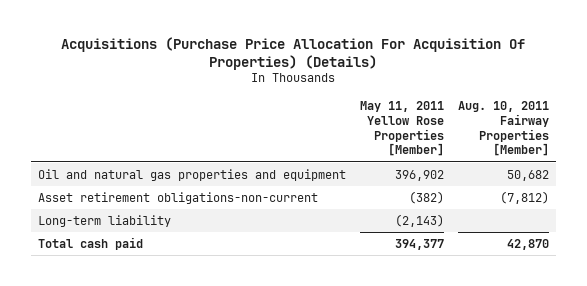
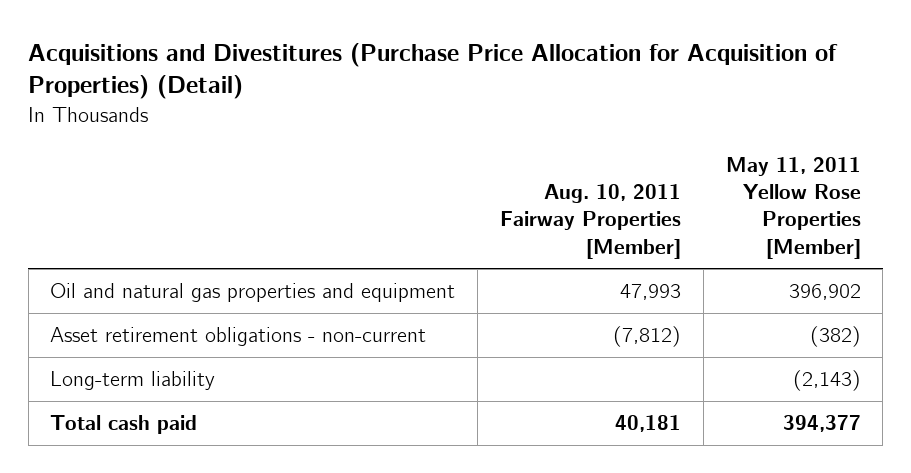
- Acquisitions (Purchase Price Allocation For Acquisition Of Properties) (Details)
+ Acquisitions and Divestitures (Purchase Price Allocation for Acquisition of Properties) (Detail)
- | May 11, 2011 Yellow Rose Properties [Member] | Aug. 10, 2011 Fairway Properties [Member]
+ | Aug. 10, 2011 Fairway Properties [Member] | May 11, 2011 Yellow Rose Properties [Member]
- Oil and natural gas properties and equipment | 396,902 | 50,682
- Asset retirement obligations-non-current | (382) | (7,812)
+ Oil and natural gas properties and equipment | 47,993 | 396,902
+ Asset retirement obligations - non-current | (7,812) | (382)
- Total cash paid | 394,377 | 42,870
+ Total cash paid | 40,181 | 394,377

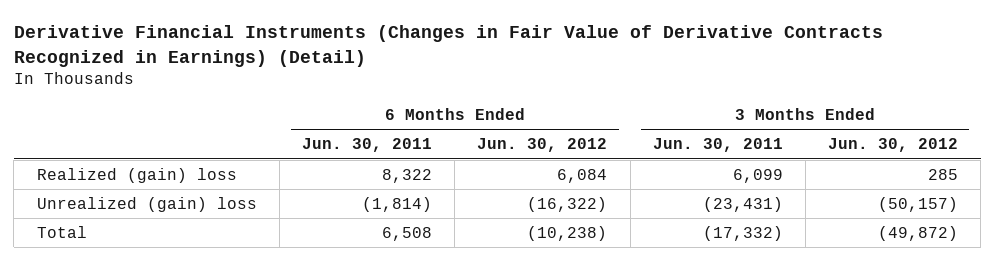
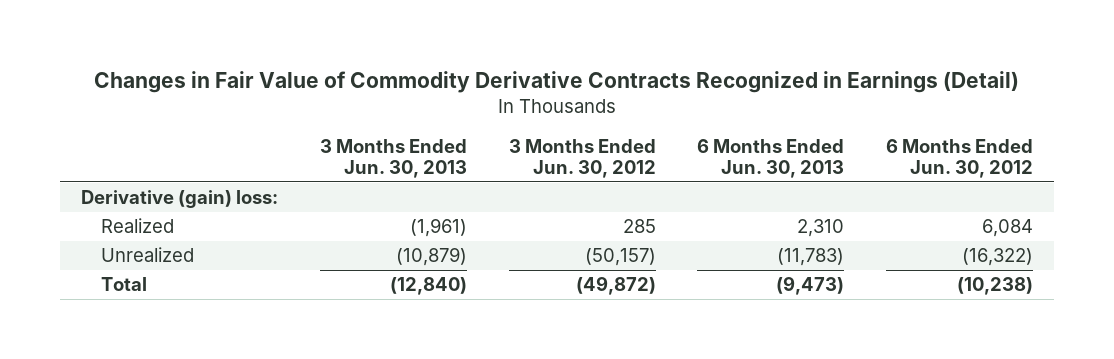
- Derivative Financial Instruments (Changes in Fair Value of Derivative Contracts Recognized in Earnings) (Detail)
+ Changes in Fair Value of Commodity Derivative Contracts Recognized in Earnings (Detail)
- | 6 Months Ended Jun. 30, 2011 | 6 Months Ended Jun. 30, 2012 | 3 Months Ended Jun. 30, 2011 | 3 Months Ended Jun. 30, 2012
+ | 3 Months Ended Jun. 30, 2013 | 3 Months Ended Jun. 30, 2012 | 6 Months Ended Jun. 30, 2013 | 6 Months Ended Jun. 30, 2012
- Realized (gain) loss | 8,322 | 6,084 | 6,099 | 285
- Unrealized (gain) loss | (1,814) | (16,322) | (23,431) | (50,157)
+ Derivative (gain) loss:
+ Realized | (1,961) | 285 | 2,310 | 6,084
+ Unrealized | (10,879) | (50,157) | (11,783) | (16,322)

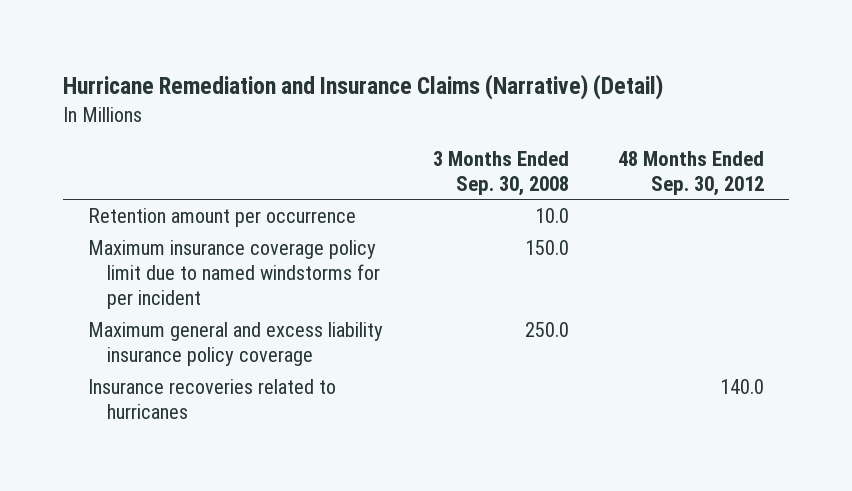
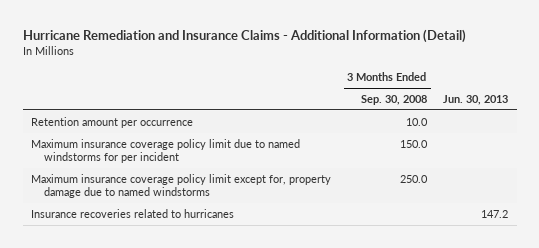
- Hurricane Remediation and Insurance Claims (Narrative) (Detail)
+ Hurricane Remediation and Insurance Claims - Additional Information (Detail)
- | 3 Months Ended Sep. 30, 2008 | 48 Months Ended Sep. 30, 2012
+ | 3 Months Ended Sep. 30, 2008 | Jun. 30, 2013
- Maximum general and excess liability insurance policy coverage | 250.0 |
+ Maximum insurance coverage policy limit except for, property damage due to named windstorms | 250.0 |

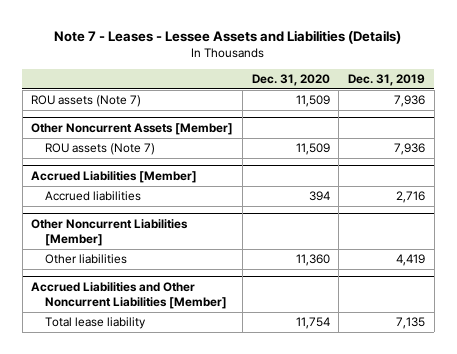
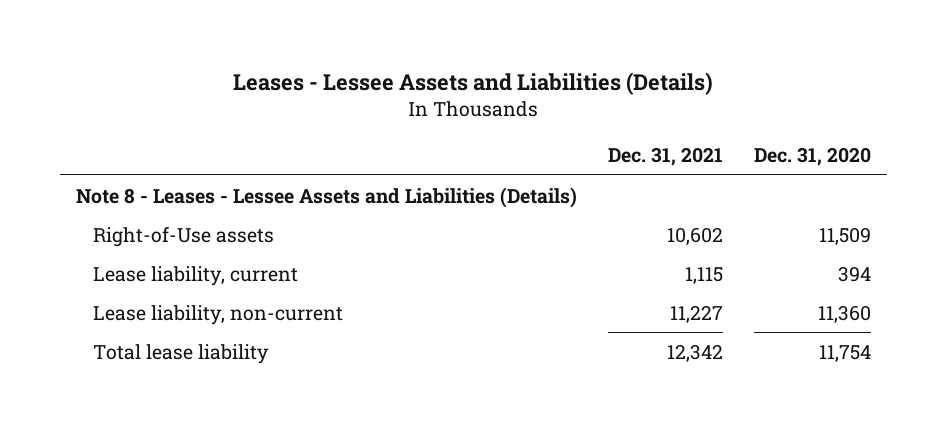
- Note 7 - Leases - Lessee Assets and Liabilities (Details)
+ Leases - Lessee Assets and Liabilities (Details)
- | Dec. 31, 2020 | Dec. 31, 2019
+ | Dec. 31, 2021 | Dec. 31, 2020
- ROU assets (Note 7) | 11,509 | 7,936
- Other Noncurrent Assets [Member]
- ROU assets (Note 7) | 11,509 | 7,936
- Accrued Liabilities [Member]
- Accrued liabilities | 394 | 2,716
- Other Noncurrent Liabilities [Member]
- Other liabilities | 11,360 | 4,419
- Accrued Liabilities and Other Noncurrent Liabilities [Member]
+ Note 8 - Leases - Lessee Assets and Liabilities (Details)
+ Right-of-Use assets | 10,602 | 11,509
+ Lease liability, current | 1,115 | 394
+ Lease liability, non-current | 11,227 | 11,360

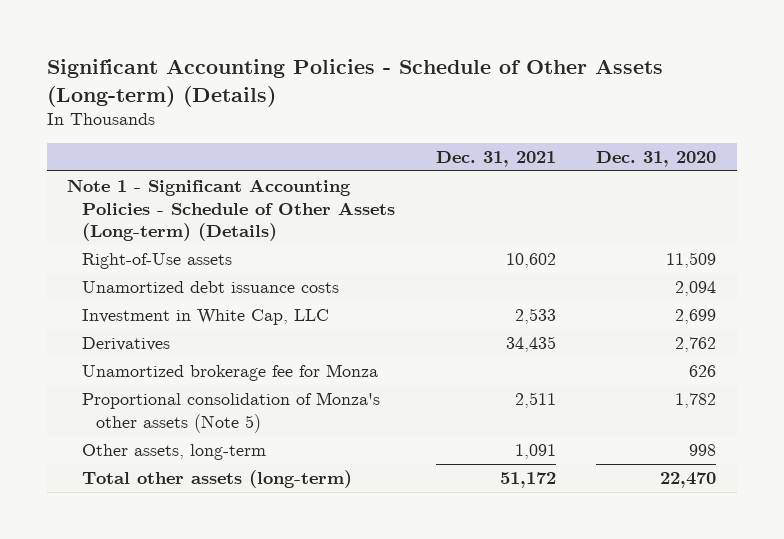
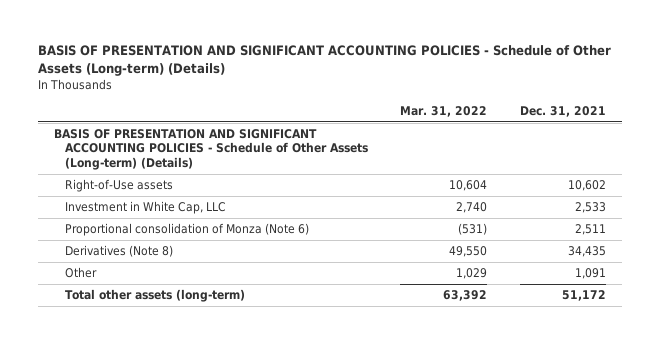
- Significant Accounting Policies - Schedule of Other Assets (Long-term) (Details)
+ BASIS OF PRESENTATION AND SIGNIFICANT ACCOUNTING POLICIES - Schedule of Other Assets (Long-term) (Details)
- | Dec. 31, 2021 | Dec. 31, 2020
+ | Mar. 31, 2022 | Dec. 31, 2021
- Note 1 - Significant Accounting Policies - Schedule of Other Assets (Long-term) (Details)
+ BASIS OF PRESENTATION AND SIGNIFICANT ACCOUNTING POLICIES - Schedule of Other Assets (Long-term) (Details)
- Unamortized debt issuance costs | | 2,094
- Derivatives | 34,435 | 2,762
- Unamortized brokerage fee for Monza | | 626
- Proportional consolidation of Monza's other assets (Note 5) | 2,511 | 1,782
- Other assets, long-term | 1,091 | 998
+ Proportional consolidation of Monza (Note 6) | (531) | 2,511
+ Derivatives (Note 8) | 49,550 | 34,435
+ Other | 1,029 | 1,091

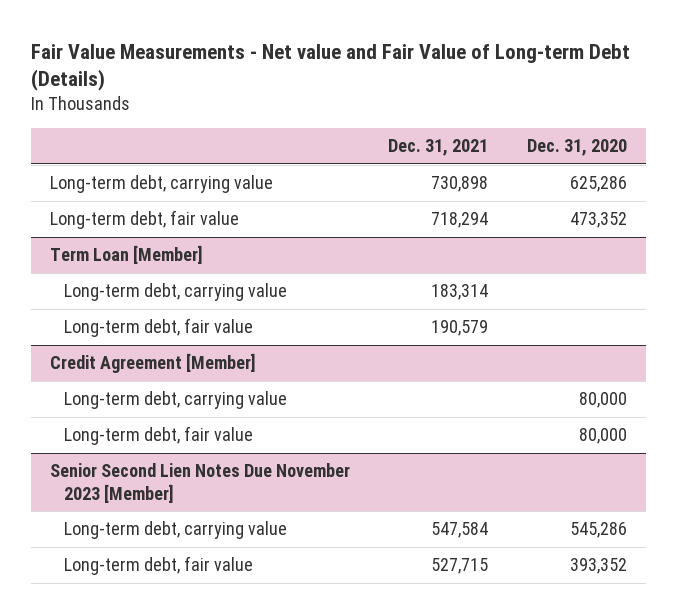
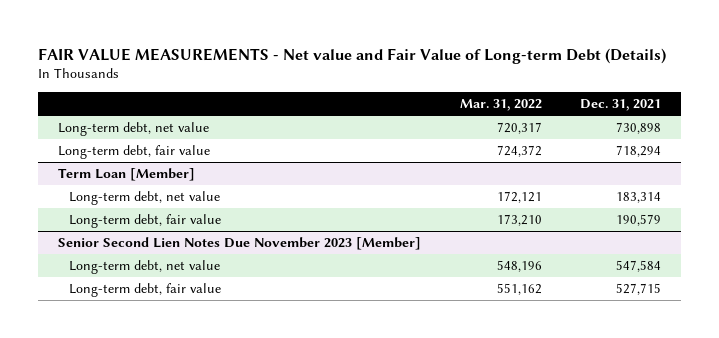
- Fair Value Measurements - Net value and Fair Value of Long-term Debt (Details)
+ FAIR VALUE MEASUREMENTS - Net value and Fair Value of Long-term Debt (Details)
- | Dec. 31, 2021 | Dec. 31, 2020
+ | Mar. 31, 2022 | Dec. 31, 2021
- Long-term debt, carrying value | 730,898 | 625,286
+ Long-term debt, net value | 720,317 | 730,898
@ Term Loan [Member]
- Long-term debt, carrying value | 183,314 |
+ Long-term debt, net value | 172,121 | 183,314
- Credit Agreement [Member]
- Long-term debt, carrying value | | 80,000
- Long-term debt, fair value | | 80,000
@ Senior Second Lien Notes Due November 2023 [Member]
- Long-term debt, carrying value | 547,584 | 545,286
+ Long-term debt, net value | 548,196 | 547,584

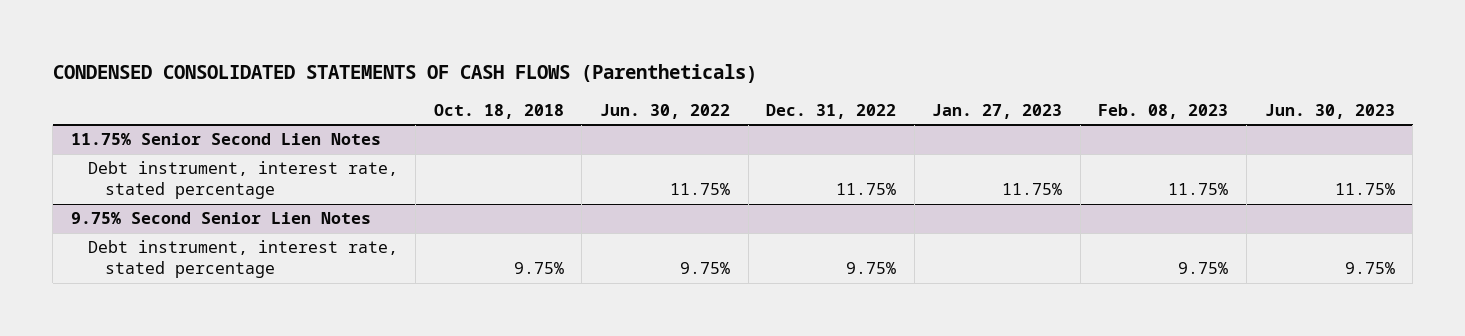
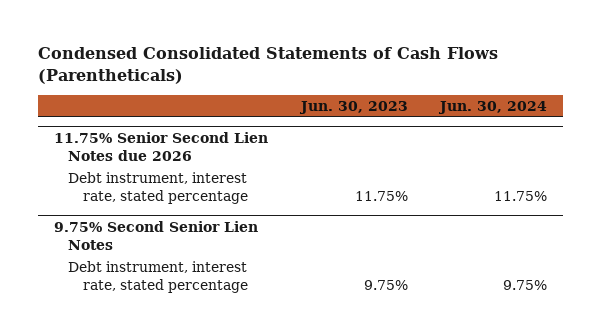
- CONDENSED CONSOLIDATED STATEMENTS OF CASH FLOWS (Parentheticals)
+ Condensed Consolidated Statements of Cash Flows (Parentheticals)
- | Oct. 18, 2018 | Jun. 30, 2022 | Dec. 31, 2022 | Jan. 27, 2023 | Feb. 08, 2023 | Jun. 30, 2023
+ | Jun. 30, 2023 | Jun. 30, 2024
- 11.75% Senior Second Lien Notes
+ 11.75% Senior Second Lien Notes due 2026

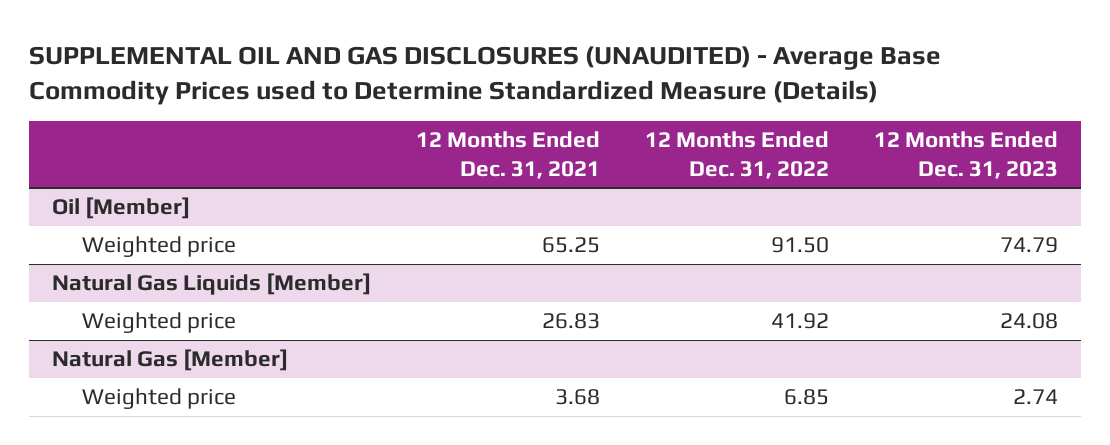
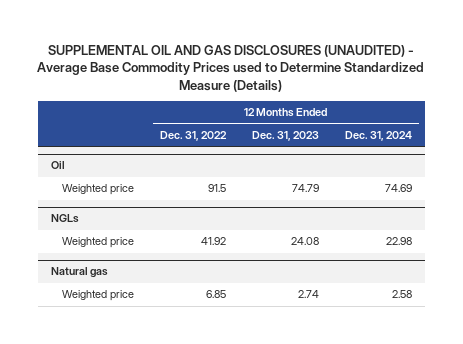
- | 12 Months Ended Dec. 31, 2021 | 12 Months Ended Dec. 31, 2022 | 12 Months Ended Dec. 31, 2023
+ | 12 Months Ended Dec. 31, 2022 | 12 Months Ended Dec. 31, 2023 | 12 Months Ended Dec. 31, 2024
- Oil [Member]
- Weighted price | 65.25 | 91.50 | 74.79
- Natural Gas Liquids [Member]
+ Oil
+ Weighted price | 91.5 | 74.79 | 74.69
+ NGLs
- Natural Gas [Member]
+ Natural gas

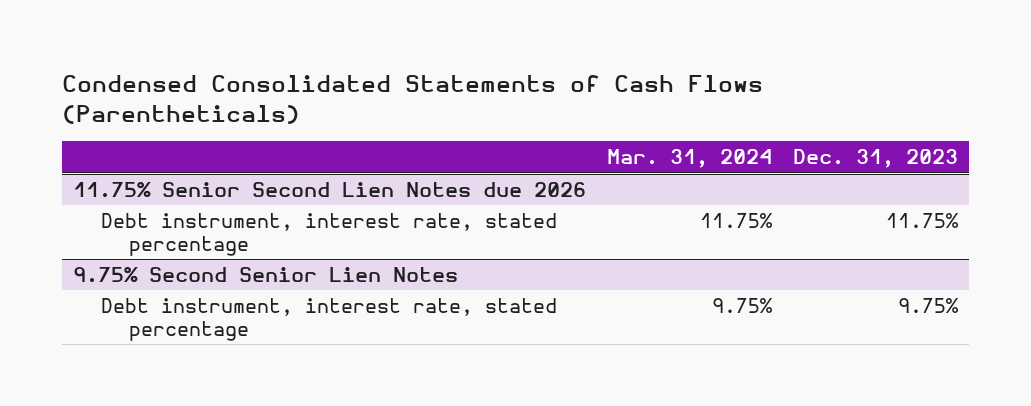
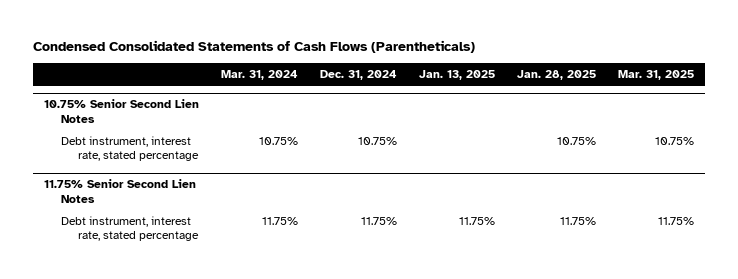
- | Mar. 31, 2024 | Dec. 31, 2023
+ | Mar. 31, 2024 | Dec. 31, 2024 | Jan. 13, 2025 | Jan. 28, 2025 | Mar. 31, 2025
- 11.75% Senior Second Lien Notes due 2026
+ 10.75% Senior Second Lien Notes
+ Debt instrument, interest rate, stated percentage | 10.75% | 10.75% | | 10.75% | 10.75%
+ 11.75% Senior Second Lien Notes
- 9.75% Second Senior Lien Notes
- Debt instrument, interest rate, stated percentage | 9.75% | 9.75%

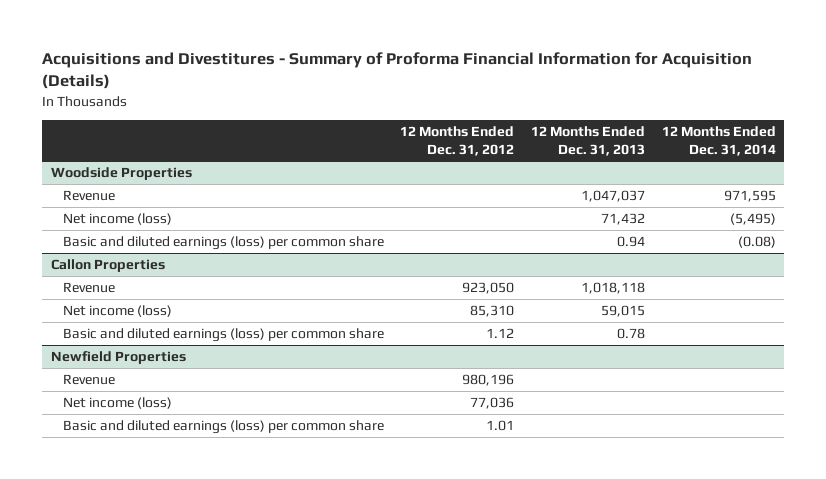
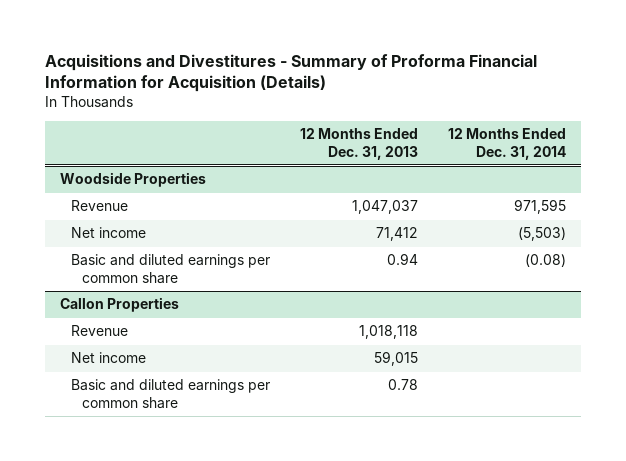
- | 12 Months Ended Dec. 31, 2012 | 12 Months Ended Dec. 31, 2013 | 12 Months Ended Dec. 31, 2014
+ | 12 Months Ended Dec. 31, 2013 | 12 Months Ended Dec. 31, 2014
@ Woodside Properties
- Net income (loss) | | 71,432 | (5,495)
- Basic and diluted earnings (loss) per common share | | 0.94 | (0.08)
+ Net income | 71,412 | (5,503)
+ Basic and diluted earnings per common share | 0.94 | (0.08)
@ Callon Properties
- Net income (loss) | 85,310 | 59,015 |
- Basic and diluted earnings (loss) per common share | 1.12 | 0.78 |
- Newfield Properties
- Revenue | 980,196 | |
- Net income (loss) | 77,036 | |
- Basic and diluted earnings (loss) per common share | 1.01 | |
@ Callon Properties
+ Net income | 59,015 |
+ Basic and diluted earnings per common share | 0.78 |

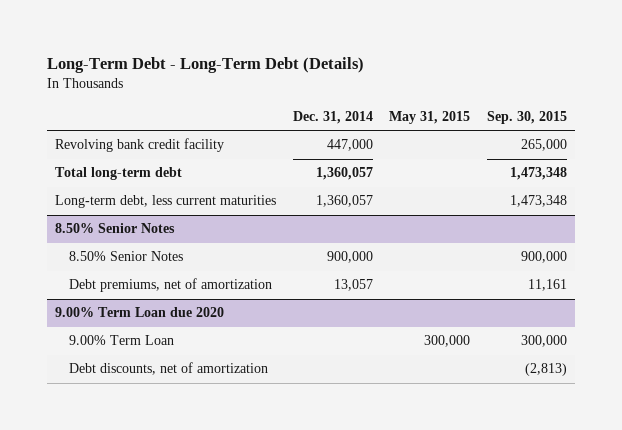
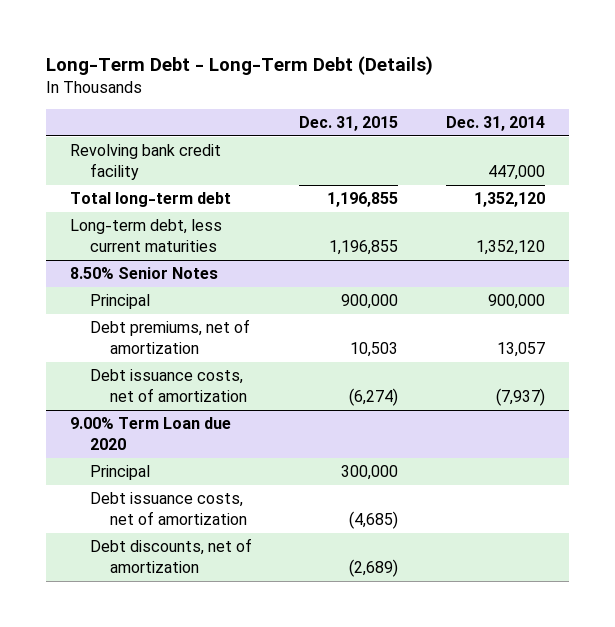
- | Dec. 31, 2014 | May 31, 2015 | Sep. 30, 2015
+ | Dec. 31, 2015 | Dec. 31, 2014
- Total long-term debt | 1,360,057 | | 1,473,348
- Long-term debt, less current maturities | 1,360,057 | | 1,473,348
+ Total long-term debt | 1,196,855 | 1,352,120
+ Long-term debt, less current maturities | 1,196,855 | 1,352,120
@ 8.50% Senior Notes
- 8.50% Senior Notes | 900,000 | | 900,000
+ Principal | 900,000 | 900,000
+ Debt issuance costs, net of amortization | (6,274) | (7,937)
@ 9.00% Term Loan due 2020
- 9.00% Term Loan | | 300,000 | 300,000
+ Principal | 300,000 |
+ Debt issuance costs, net of amortization | (4,685) |

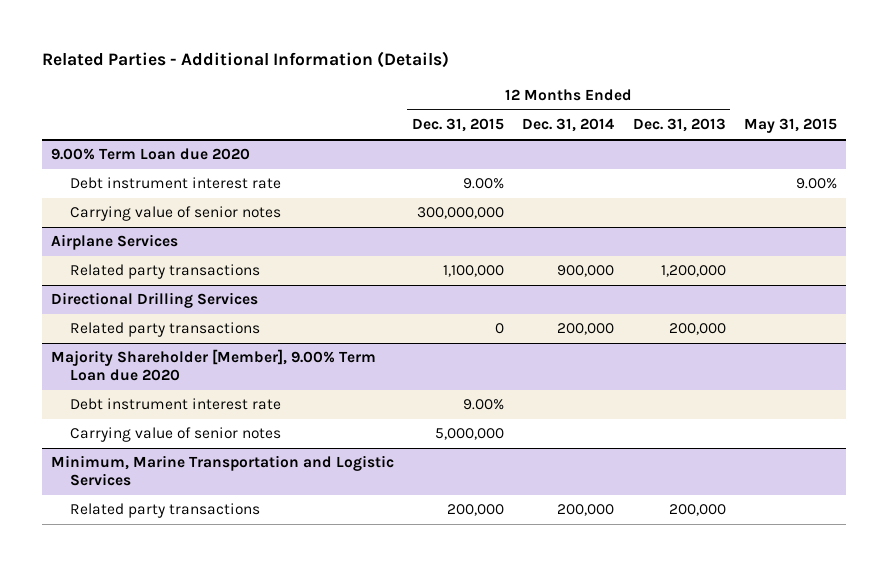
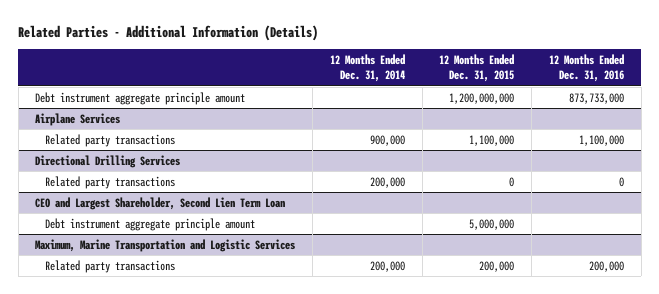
- | 12 Months Ended Dec. 31, 2015 | 12 Months Ended Dec. 31, 2014 | 12 Months Ended Dec. 31, 2013 | May 31, 2015
+ | 12 Months Ended Dec. 31, 2014 | 12 Months Ended Dec. 31, 2015 | 12 Months Ended Dec. 31, 2016
- 9.00% Term Loan due 2020
- Debt instrument interest rate | 9.00% | | | 9.00%
- Carrying value of senior notes | 300,000,000 | | |
+ Debt instrument aggregate principle amount | | 1,200,000,000 | 873,733,000
- Majority Shareholder [Member], 9.00% Term Loan due 2020
- Debt instrument interest rate | 9.00% | | |
- Carrying value of senior notes | 5,000,000 | | |
- Minimum, Marine Transportation and Logistic Services
+ CEO and Largest Shareholder, Second Lien Term Loan
+ Debt instrument aggregate principle amount | | 5,000,000 |
+ Maximum, Marine Transportation and Logistic Services

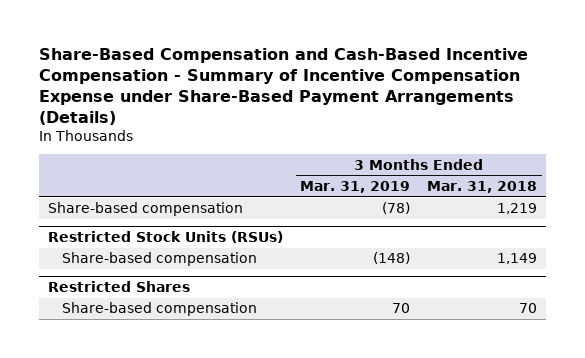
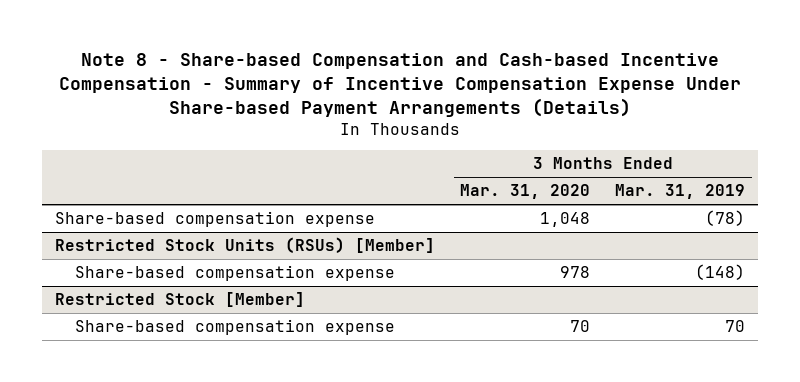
- Share-Based Compensation and Cash-Based Incentive Compensation - Summary of Incentive Compensation Expense under Share-Based Payment Arrangements (Details)
+ Note 8 - Share-based Compensation and Cash-based Incentive Compensation - Summary of Incentive Compensation Expense Under Share-based Payment Arrangements (Details)
- | 3 Months Ended Mar. 31, 2019 | 3 Months Ended Mar. 31, 2018
+ | 3 Months Ended Mar. 31, 2020 | 3 Months Ended Mar. 31, 2019
- Share-based compensation | (78) | 1,219
- Restricted Stock Units (RSUs)
- Share-based compensation | (148) | 1,149
- Restricted Shares
- Share-based compensation | 70 | 70
+ Share-based compensation expense | 1,048 | (78)
+ Restricted Stock Units (RSUs) [Member]
+ Share-based compensation expense | 978 | (148)
+ Restricted Stock [Member]
+ Share-based compensation expense | 70 | 70

